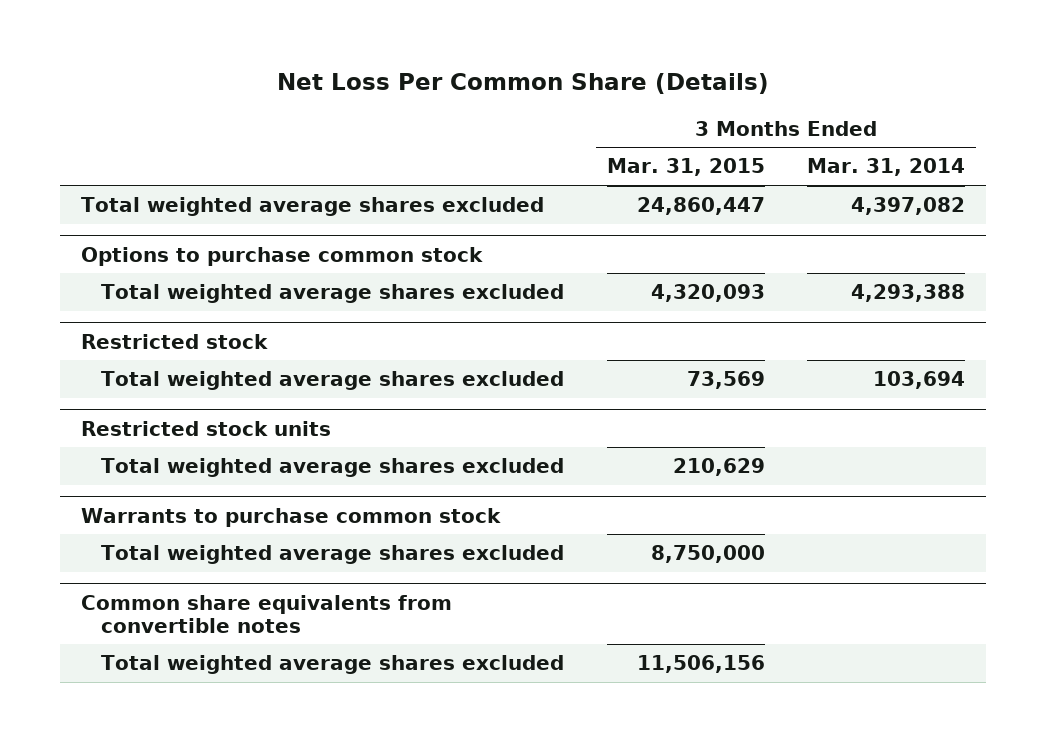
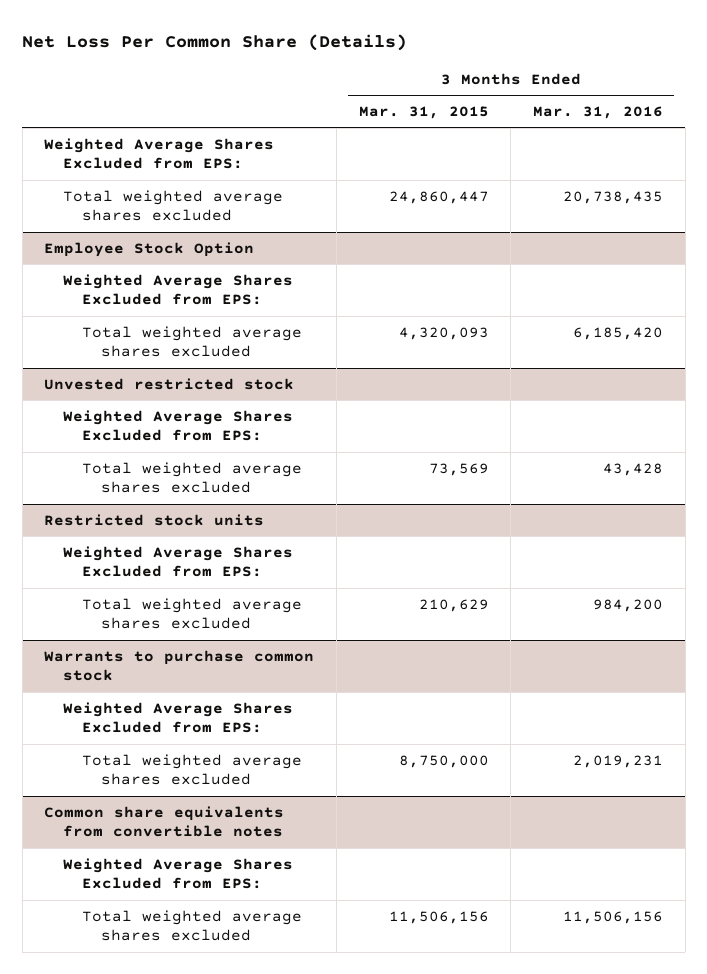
- | 3 Months Ended Mar. 31, 2015 | 3 Months Ended Mar. 31, 2014
+ | 3 Months Ended Mar. 31, 2015 | 3 Months Ended Mar. 31, 2016
+ Weighted Average Shares Excluded from EPS:
- Options to purchase common stock
+ Employee Stock Option
+ Weighted Average Shares Excluded from EPS:
- Restricted stock
+ Unvested restricted stock
+ Weighted Average Shares Excluded from EPS:
@ Restricted stock units
+ Weighted Average Shares Excluded from EPS:
@ Warrants to purchase common stock
+ Weighted Average Shares Excluded from EPS:
@ Common share equivalents from convertible notes
+ Weighted Average Shares Excluded from EPS:

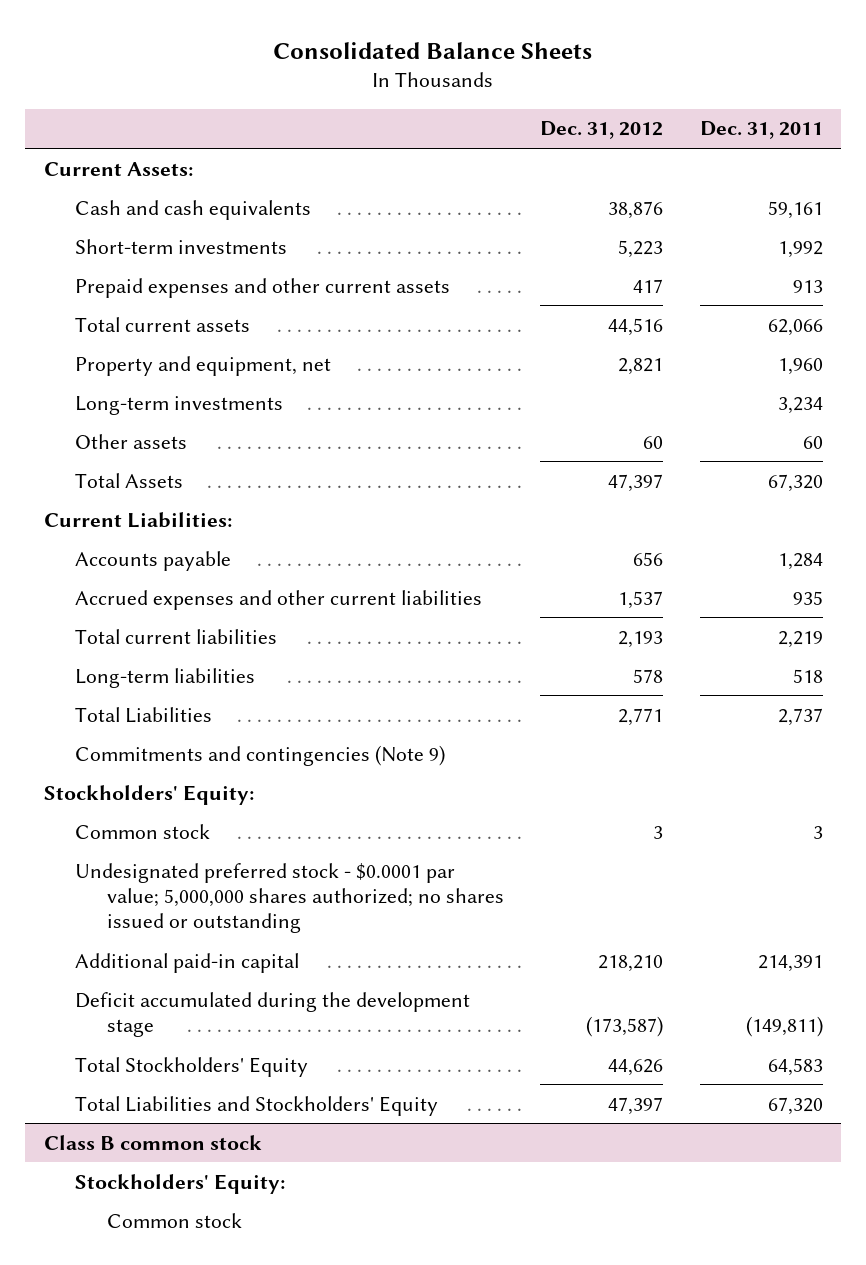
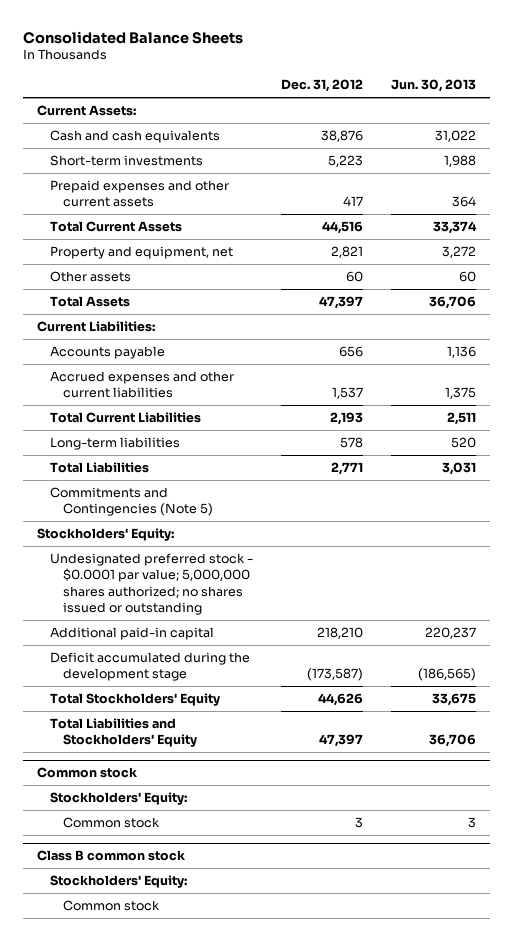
- | Dec. 31, 2012 | Dec. 31, 2011
+ | Dec. 31, 2012 | Jun. 30, 2013
- Total current assets | 44,516 | 62,066
+ Total Current Assets | 44,516 | 33,374
- Long-term investments | | 3,234
- Total current liabilities | 2,193 | 2,219
+ Total Current Liabilities | 2,193 | 2,511
- Commitments and contingencies (Note 9)
+ Commitments and Contingencies (Note 5)
- Common stock | 3 | 3
+ Common stock
+ Stockholders' Equity:
+ Common stock | 3 | 3

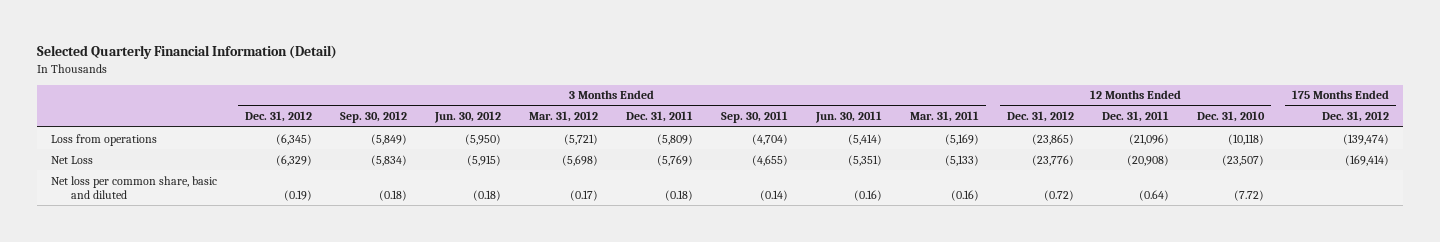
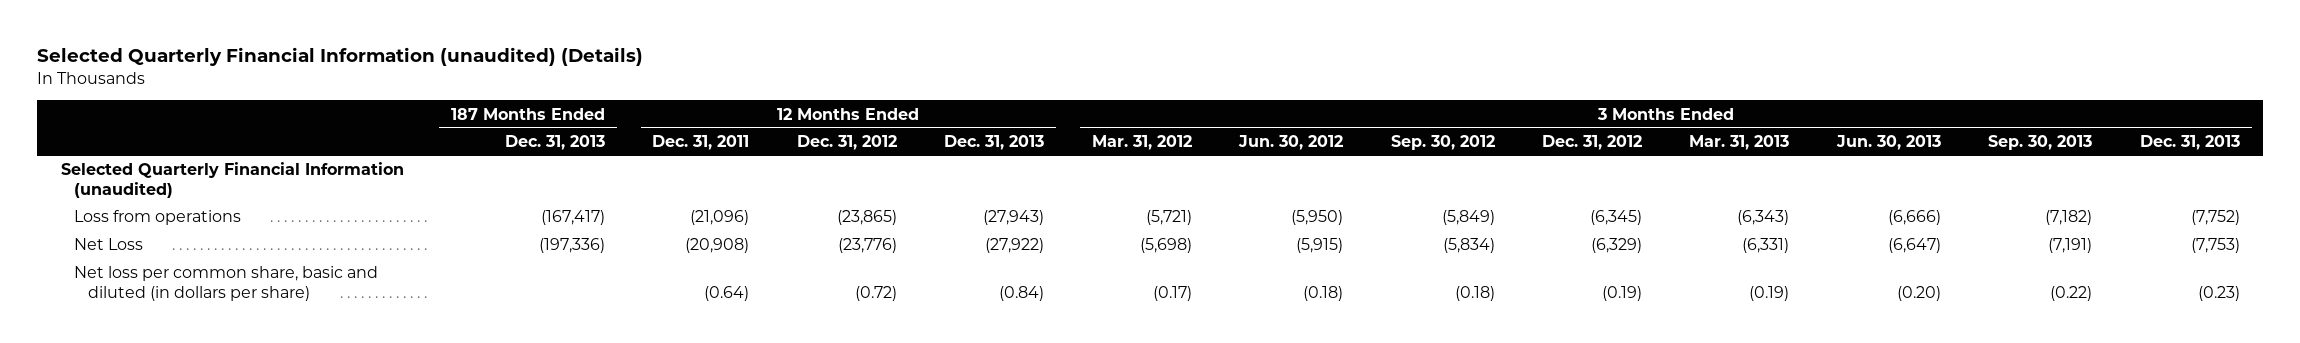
- Selected Quarterly Financial Information (Detail)
+ Selected Quarterly Financial Information (unaudited) (Details)
- | 3 Months Ended Dec. 31, 2012 | 3 Months Ended Sep. 30, 2012 | 3 Months Ended Jun. 30, 2012 | 3 Months Ended Mar. 31, 2012 | 3 Months Ended Dec. 31, 2011 | 3 Months Ended Sep. 30, 2011 | 3 Months Ended Jun. 30, 2011 | 3 Months Ended Mar. 31, 2011 | 12 Months Ended Dec. 31, 2012 | 12 Months Ended Dec. 31, 2011 | 12 Months Ended Dec. 31, 2010 | 175 Months Ended Dec. 31, 2012
+ | 187 Months Ended Dec. 31, 2013 | 12 Months Ended Dec. 31, 2011 | 12 Months Ended Dec. 31, 2012 | 12 Months Ended Dec. 31, 2013 | 3 Months Ended Mar. 31, 2012 | 3 Months Ended Jun. 30, 2012 | 3 Months Ended Sep. 30, 2012 | 3 Months Ended Dec. 31, 2012 | 3 Months Ended Mar. 31, 2013 | 3 Months Ended Jun. 30, 2013 | 3 Months Ended Sep. 30, 2013 | 3 Months Ended Dec. 31, 2013
+ Selected Quarterly Financial Information (unaudited)
- Net loss per common share, basic and diluted | (0.19) | (0.18) | (0.18) | (0.17) | (0.18) | (0.14) | (0.16) | (0.16) | (0.72) | (0.64) | (7.72) |
+ Net loss per common share, basic and diluted (in dollars per share) | | (0.64) | (0.72) | (0.84) | (0.17) | (0.18) | (0.18) | (0.19) | (0.19) | (0.20) | (0.22) | (0.23)

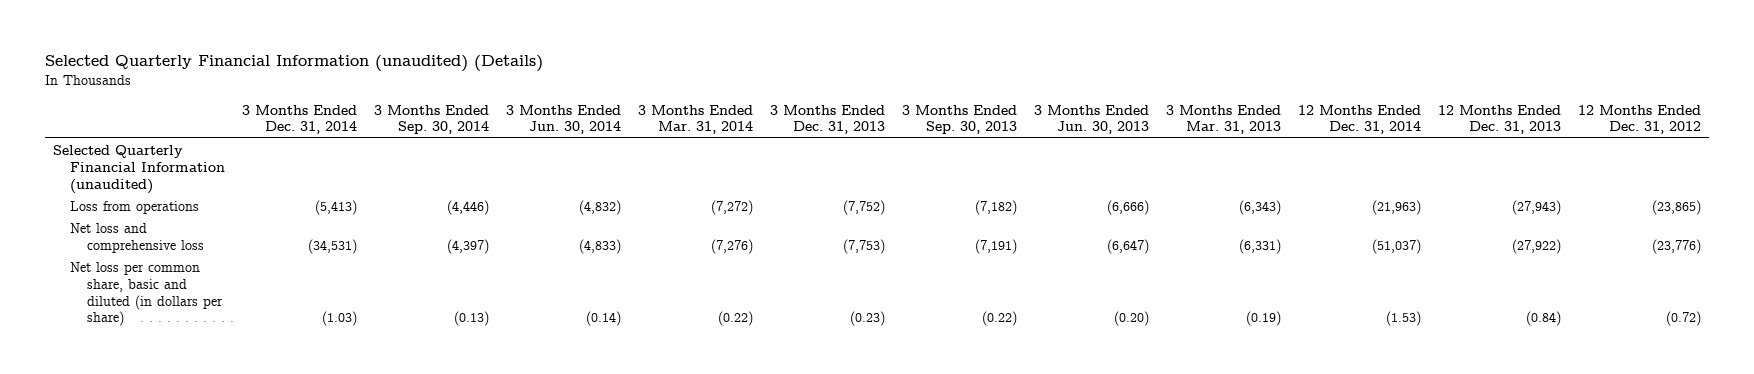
- | 187 Months Ended Dec. 31, 2013 | 12 Months Ended Dec. 31, 2011 | 12 Months Ended Dec. 31, 2012 | 12 Months Ended Dec. 31, 2013 | 3 Months Ended Mar. 31, 2012 | 3 Months Ended Jun. 30, 2012 | 3 Months Ended Sep. 30, 2012 | 3 Months Ended Dec. 31, 2012 | 3 Months Ended Mar. 31, 2013 | 3 Months Ended Jun. 30, 2013 | 3 Months Ended Sep. 30, 2013 | 3 Months Ended Dec. 31, 2013
+ | 3 Months Ended Dec. 31, 2014 | 3 Months Ended Sep. 30, 2014 | 3 Months Ended Jun. 30, 2014 | 3 Months Ended Mar. 31, 2014 | 3 Months Ended Dec. 31, 2013 | 3 Months Ended Sep. 30, 2013 | 3 Months Ended Jun. 30, 2013 | 3 Months Ended Mar. 31, 2013 | 12 Months Ended Dec. 31, 2014 | 12 Months Ended Dec. 31, 2013 | 12 Months Ended Dec. 31, 2012
- Net Loss | (197,336) | (20,908) | (23,776) | (27,922) | (5,698) | (5,915) | (5,834) | (6,329) | (6,331) | (6,647) | (7,191) | (7,753)
+ Net loss and comprehensive loss | (34,531) | (4,397) | (4,833) | (7,276) | (7,753) | (7,191) | (6,647) | (6,331) | (51,037) | (27,922) | (23,776)

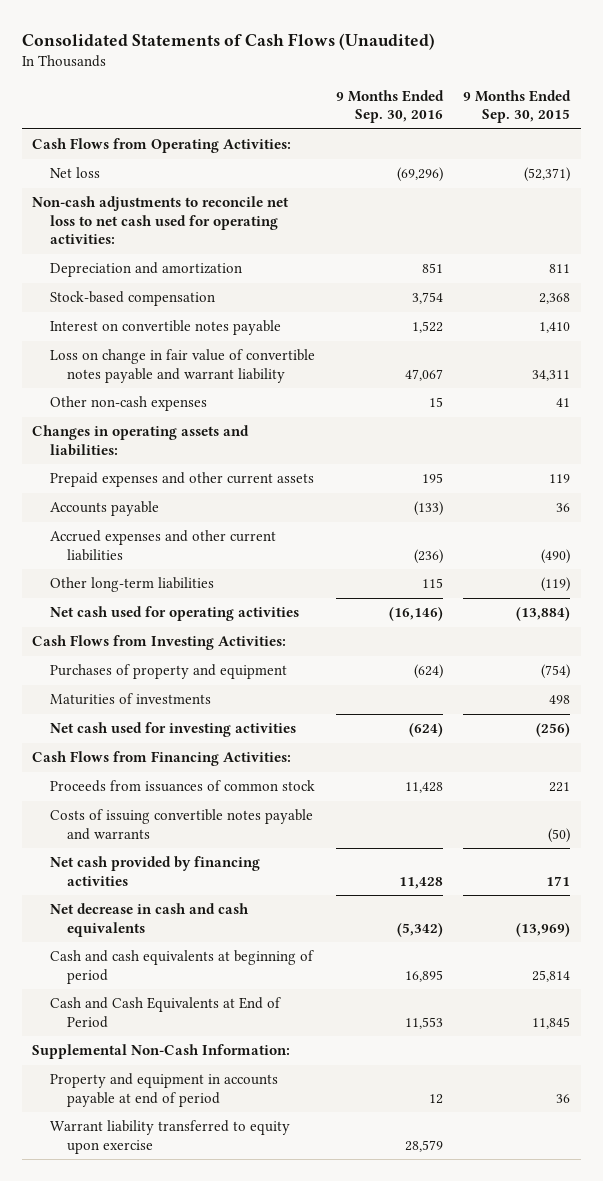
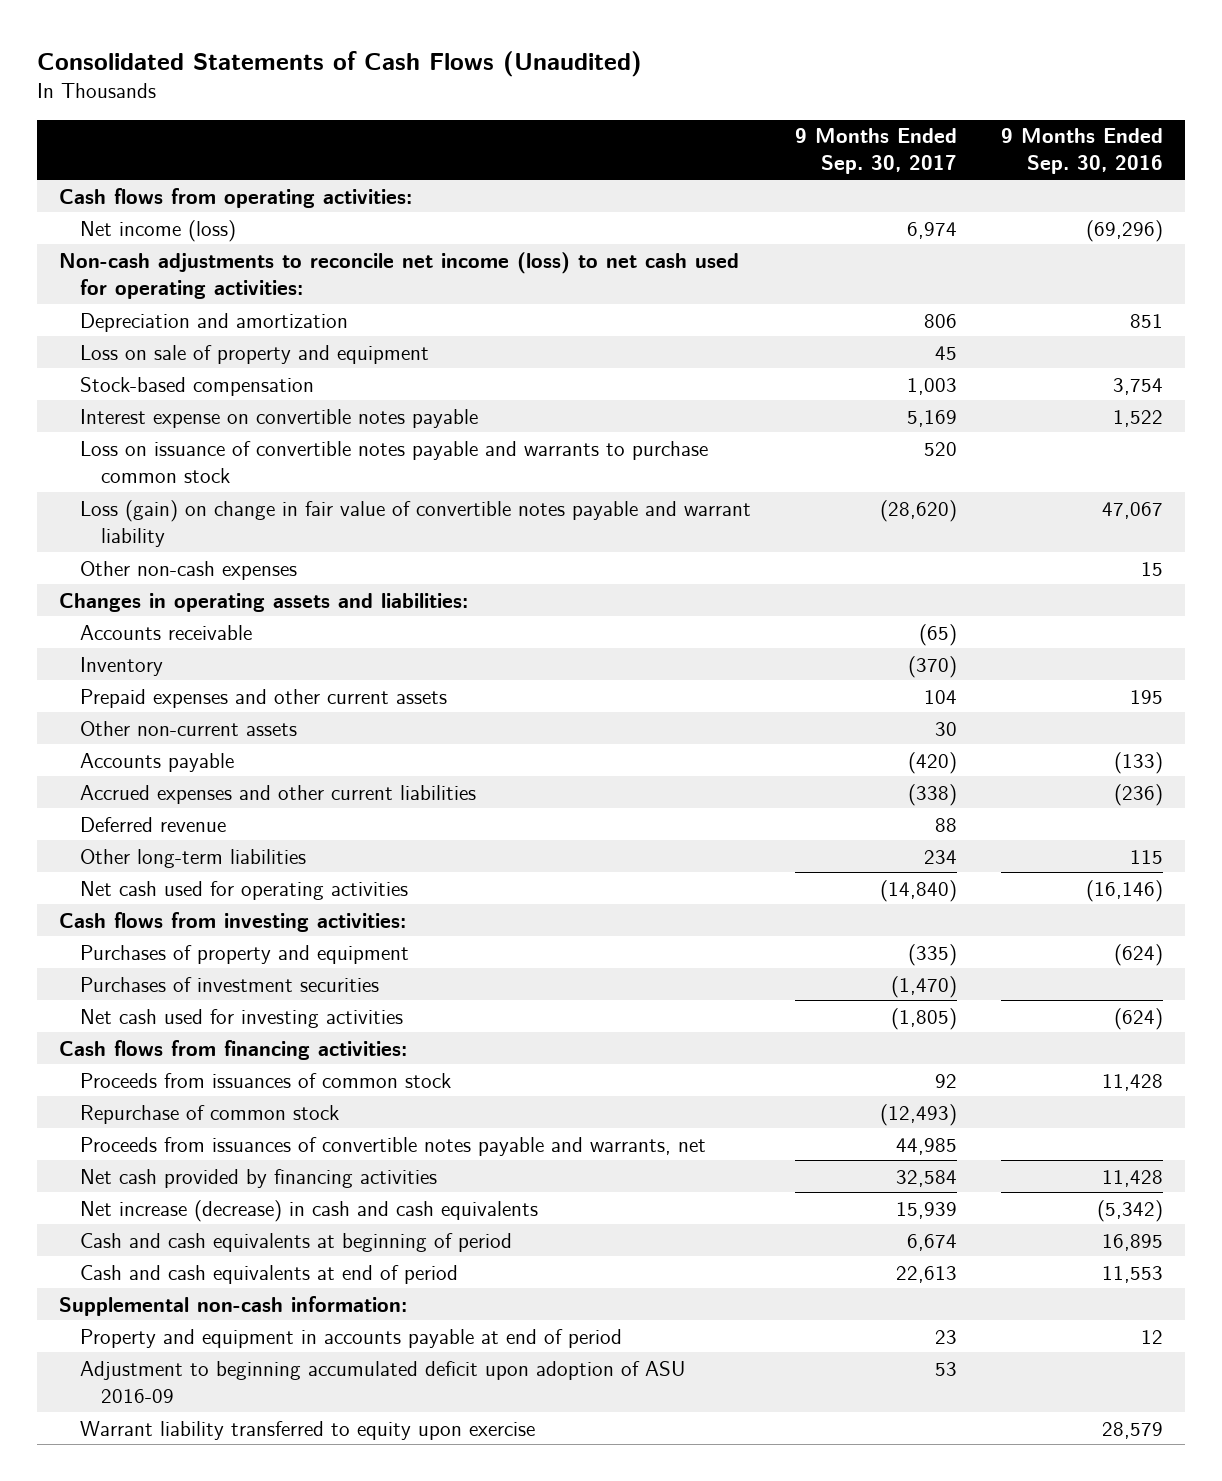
- | 9 Months Ended Sep. 30, 2016 | 9 Months Ended Sep. 30, 2015
+ | 9 Months Ended Sep. 30, 2017 | 9 Months Ended Sep. 30, 2016
- Cash Flows from Operating Activities:
- Net loss | (69,296) | (52,371)
- Non-cash adjustments to reconcile net loss to net cash used for operating activities:
+ Cash flows from operating activities:
+ Net income (loss) | 6,974 | (69,296)
+ Non-cash adjustments to reconcile net income (loss) to net cash used for operating activities:
+ Loss on sale of property and equipment | 45 |
- Interest on convertible notes payable | 1,522 | 1,410
- Loss on change in fair value of convertible notes payable and warrant liability | 47,067 | 34,311
+ Interest expense on convertible notes payable | 5,169 | 1,522
+ Loss on issuance of convertible notes payable and warrants to purchase common stock | 520 |
+ Loss (gain) on change in fair value of convertible notes payable and warrant liability | (28,620) | 47,067
+ Accounts receivable | (65) |
+ Inventory | (370) |
+ Other non-current assets | 30 |
+ Deferred revenue | 88 |
- Cash Flows from Investing Activities:
+ Cash flows from investing activities:
- Maturities of investments | | 498
+ Purchases of investment securities | (1,470) |
- Cash Flows from Financing Activities:
+ Cash flows from financing activities:
- Costs of issuing convertible notes payable and warrants | | (50)
+ Repurchase of common stock | (12,493) |
+ Proceeds from issuances of convertible notes payable and warrants, net | 44,985 |
- Net decrease in cash and cash equivalents | (5,342) | (13,969)
+ Net increase (decrease) in cash and cash equivalents | 15,939 | (5,342)
- Cash and Cash Equivalents at End of Period | 11,553 | 11,845
- Supplemental Non-Cash Information:
+ Cash and cash equivalents at end of period | 22,613 | 11,553
+ Supplemental non-cash information:
+ Adjustment to beginning accumulated deficit upon adoption of ASU 2016-09 | 53 |

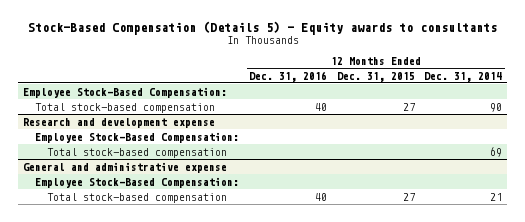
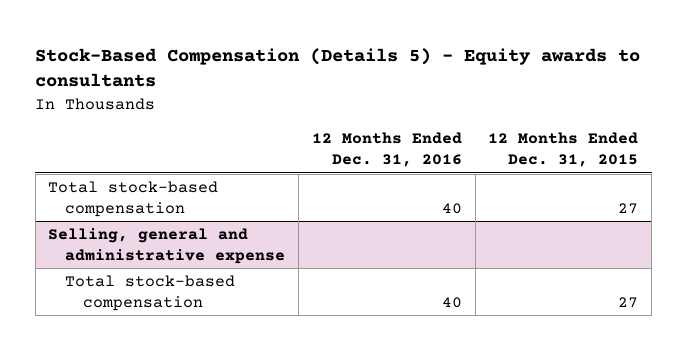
- | 12 Months Ended Dec. 31, 2016 | 12 Months Ended Dec. 31, 2015 | 12 Months Ended Dec. 31, 2014
+ | 12 Months Ended Dec. 31, 2016 | 12 Months Ended Dec. 31, 2015
- Employee Stock-Based Compensation:
- Research and development expense
- Employee Stock-Based Compensation:
- Total stock-based compensation | | | 69
- General and administrative expense
- Employee Stock-Based Compensation:
+ Selling, general and administrative expense

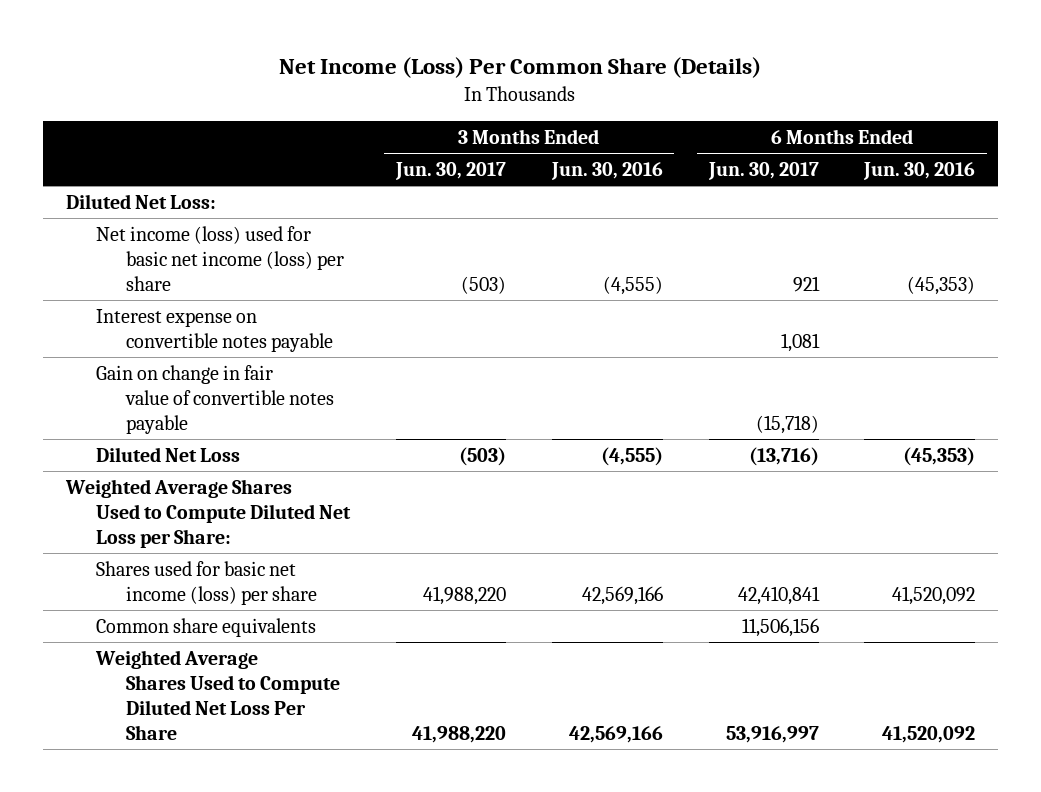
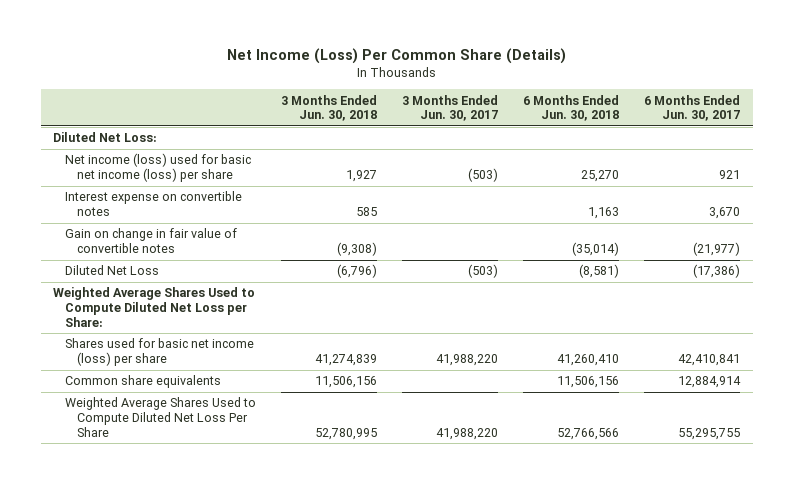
- | 3 Months Ended Jun. 30, 2017 | 3 Months Ended Jun. 30, 2016 | 6 Months Ended Jun. 30, 2017 | 6 Months Ended Jun. 30, 2016
+ | 3 Months Ended Jun. 30, 2018 | 3 Months Ended Jun. 30, 2017 | 6 Months Ended Jun. 30, 2018 | 6 Months Ended Jun. 30, 2017
- Interest expense on convertible notes payable | | | 1,081 |
- Gain on change in fair value of convertible notes payable | | | (15,718) |
- Diluted Net Loss | (503) | (4,555) | (13,716) | (45,353)
+ Interest expense on convertible notes | 585 | | 1,163 | 3,670
+ Gain on change in fair value of convertible notes | (9,308) | | (35,014) | (21,977)
+ Diluted Net Loss | (6,796) | (503) | (8,581) | (17,386)
- Common share equivalents | | | 11,506,156 |
- Weighted Average Shares Used to Compute Diluted Net Loss Per Share | 41,988,220 | 42,569,166 | 53,916,997 | 41,520,092
+ Common share equivalents | 11,506,156 | | 11,506,156 | 12,884,914
+ Weighted Average Shares Used to Compute Diluted Net Loss Per Share | 52,780,995 | 41,988,220 | 52,766,566 | 55,295,755

